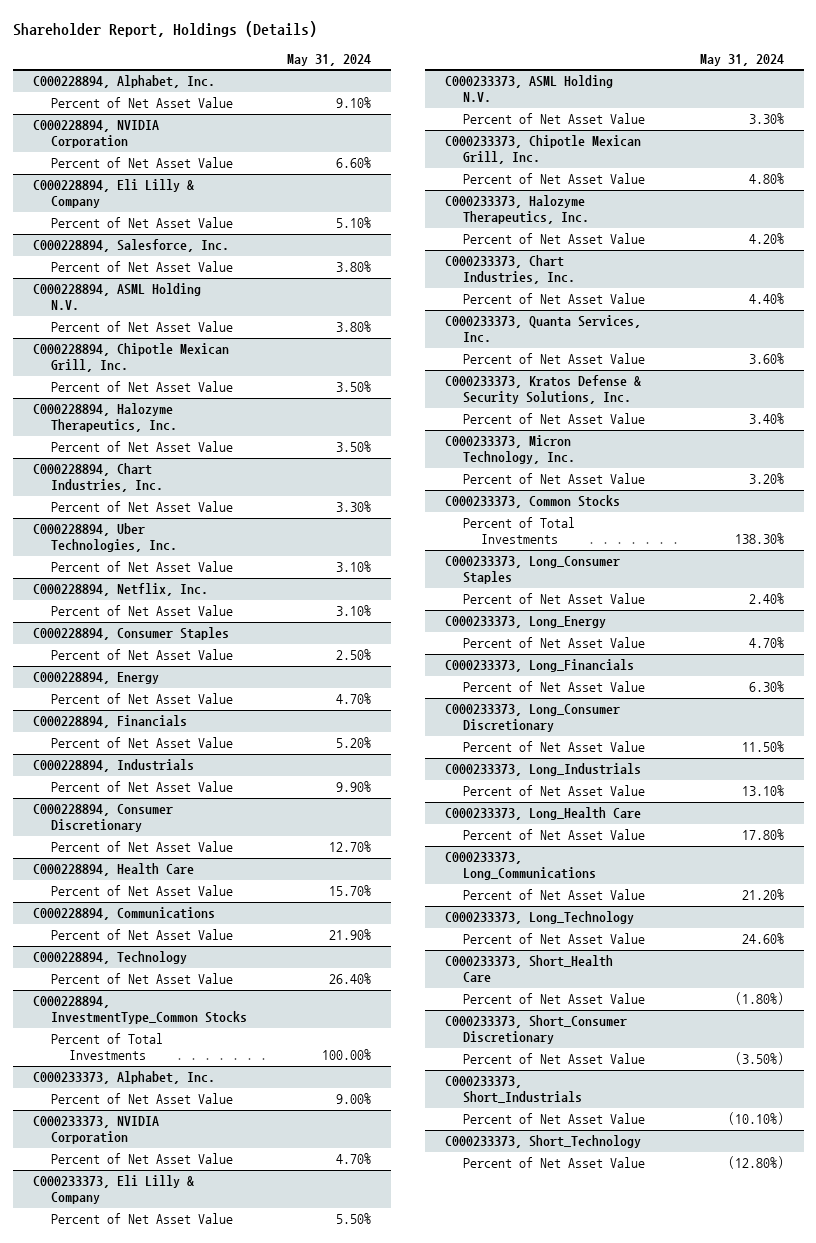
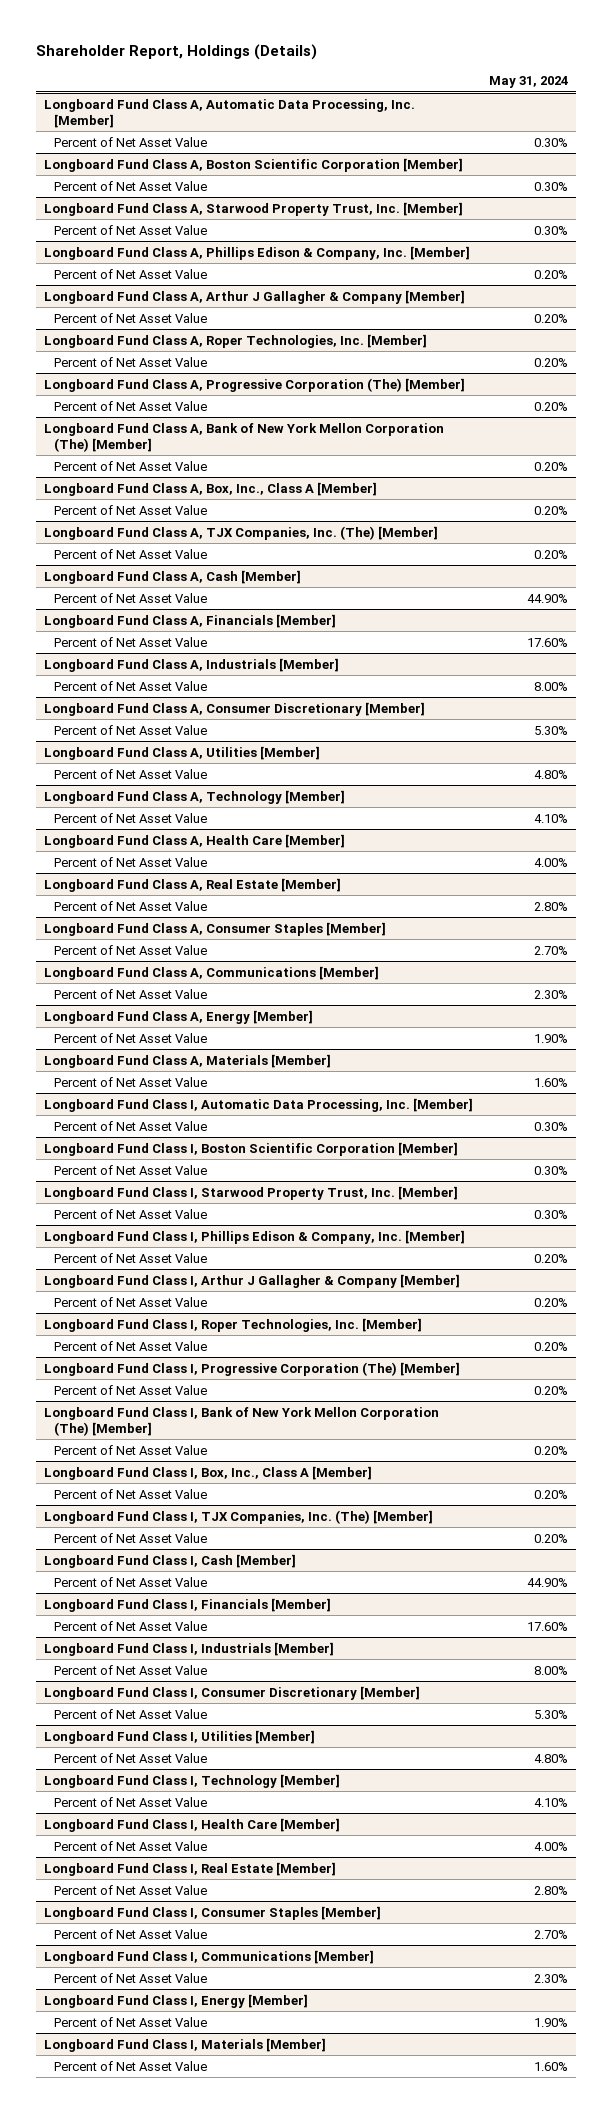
- C000228894, Alphabet, Inc.
- Percent of Net Asset Value | 9.10%
- C000228894, NVIDIA Corporation
- Percent of Net Asset Value | 6.60%
- C000228894, Eli Lilly & Company
- Percent of Net Asset Value | 5.10%
- C000228894, Salesforce, Inc.
- Percent of Net Asset Value | 3.80%
- C000228894, ASML Holding N.V.
- Percent of Net Asset Value | 3.80%
- C000228894, Chipotle Mexican Grill, Inc.
- Percent of Net Asset Value | 3.50%
- C000228894, Halozyme Therapeutics, Inc.
- Percent of Net Asset Value | 3.50%
- C000228894, Chart Industries, Inc.
- Percent of Net Asset Value | 3.30%
- C000228894, Uber Technologies, Inc.
- Percent of Net Asset Value | 3.10%
- C000228894, Netflix, Inc.
- Percent of Net Asset Value | 3.10%
- C000228894, Consumer Staples
- Percent of Net Asset Value | 2.50%
- C000228894, Energy
- Percent of Net Asset Value | 4.70%
- C000228894, Financials
- Percent of Net Asset Value | 5.20%
- C000228894, Industrials
- Percent of Net Asset Value | 9.90%
- C000228894, Consumer Discretionary
- Percent of Net Asset Value | 12.70%
- C000228894, Health Care
- Percent of Net Asset Value | 15.70%
- C000228894, Communications
- Percent of Net Asset Value | 21.90%
- C000228894, Technology
- Percent of Net Asset Value | 26.40%
- C000228894, InvestmentType_Common Stocks
- Percent of Total Investments | 100.00%
- C000233373, Alphabet, Inc.
- Percent of Net Asset Value | 9.00%
- C000233373, NVIDIA Corporation
- Percent of Net Asset Value | 4.70%
- C000233373, Eli Lilly & Company
- Percent of Net Asset Value | 5.50%
- C000233373, ASML Holding N.V.
- Percent of Net Asset Value | 3.30%
- C000233373, Chipotle Mexican Grill, Inc.
+ Longboard Fund Class A, Automatic Data Processing, Inc. [Member]
+ Percent of Net Asset Value | 0.30%
+ Longboard Fund Class A, Boston Scientific Corporation [Member]
+ Percent of Net Asset Value | 0.30%
+ Longboard Fund Class A, Starwood Property Trust, Inc. [Member]
+ Percent of Net Asset Value | 0.30%
+ Longboard Fund Class A, Phillips Edison & Company, Inc. [Member]
+ Percent of Net Asset Value | 0.20%
+ Longboard Fund Class A, Arthur J Gallagher & Company [Member]
+ Percent of Net Asset Value | 0.20%
+ Longboard Fund Class A, Roper Technologies, Inc. [Member]
+ Percent of Net Asset Value | 0.20%
+ Longboard Fund Class A, Progressive Corporation (The) [Member]
+ Percent of Net Asset Value | 0.20%
+ Longboard Fund Class A, Bank of New York Mellon Corporation (The) [Member]
+ Percent of Net Asset Value | 0.20%
+ Longboard Fund Class A, Box, Inc., Class A [Member]
+ Percent of Net Asset Value | 0.20%
+ Longboard Fund Class A, TJX Companies, Inc. (The) [Member]
+ Percent of Net Asset Value | 0.20%
+ Longboard Fund Class A, Cash [Member]
+ Percent of Net Asset Value | 44.90%
+ Longboard Fund Class A, Financials [Member]
+ Percent of Net Asset Value | 17.60%
+ Longboard Fund Class A, Industrials [Member]
+ Percent of Net Asset Value | 8.00%
+ Longboard Fund Class A, Consumer Discretionary [Member]
+ Percent of Net Asset Value | 5.30%
+ Longboard Fund Class A, Utilities [Member]
- C000233373, Halozyme Therapeutics, Inc.
- Percent of Net Asset Value | 4.20%
- C000233373, Chart Industries, Inc.
- Percent of Net Asset Value | 4.40%
- C000233373, Quanta Services, Inc.
- Percent of Net Asset Value | 3.60%
- C000233373, Kratos Defense & Security Solutions, Inc.
- Percent of Net Asset Value | 3.40%
- C000233373, Micron Technology, Inc.
- Percent of Net Asset Value | 3.20%
- C000233373, Common Stocks
- Percent of Total Investments | 138.30%
- C000233373, Long_Consumer Staples
- Percent of Net Asset Value | 2.40%
- C000233373, Long_Energy
- Percent of Net Asset Value | 4.70%
- C000233373, Long_Financials
- Percent of Net Asset Value | 6.30%
- C000233373, Long_Consumer Discretionary
- Percent of Net Asset Value | 11.50%
- C000233373, Long_Industrials
- Percent of Net Asset Value | 13.10%
- C000233373, Long_Health Care
- Percent of Net Asset Value | 17.80%
- C000233373, Long_Communications
- Percent of Net Asset Value | 21.20%
- C000233373, Long_Technology
- Percent of Net Asset Value | 24.60%
- C000233373, Short_Health Care
- Percent of Net Asset Value | (1.80%)
- C000233373, Short_Consumer Discretionary
- Percent of Net Asset Value | (3.50%)
- C000233373, Short_Industrials
- Percent of Net Asset Value | (10.10%)
- C000233373, Short_Technology
- Percent of Net Asset Value | (12.80%)
+ Longboard Fund Class A, Technology [Member]
+ Percent of Net Asset Value | 4.10%
+ Longboard Fund Class A, Health Care [Member]
+ Percent of Net Asset Value | 4.00%
+ Longboard Fund Class A, Real Estate [Member]
+ Percent of Net Asset Value | 2.80%
+ Longboard Fund Class A, Consumer Staples [Member]
+ Percent of Net Asset Value | 2.70%
+ Longboard Fund Class A, Communications [Member]
+ Percent of Net Asset Value | 2.30%
+ Longboard Fund Class A, Energy [Member]
+ Percent of Net Asset Value | 1.90%
+ Longboard Fund Class A, Materials [Member]
+ Percent of Net Asset Value | 1.60%
+ Longboard Fund Class I, Automatic Data Processing, Inc. [Member]
+ Percent of Net Asset Value | 0.30%
+ Longboard Fund Class I, Boston Scientific Corporation [Member]
+ Percent of Net Asset Value | 0.30%
+ Longboard Fund Class I, Starwood Property Trust, Inc. [Member]
+ Percent of Net Asset Value | 0.30%
+ Longboard Fund Class I, Phillips Edison & Company, Inc. [Member]
+ Percent of Net Asset Value | 0.20%
+ Longboard Fund Class I, Arthur J Gallagher & Company [Member]
+ Percent of Net Asset Value | 0.20%
+ Longboard Fund Class I, Roper Technologies, Inc. [Member]
+ Percent of Net Asset Value | 0.20%
+ Longboard Fund Class I, Progressive Corporation (The) [Member]
+ Percent of Net Asset Value | 0.20%
+ Longboard Fund Class I, Bank of New York Mellon Corporation (The) [Member]
+ Percent of Net Asset Value | 0.20%
+ Longboard Fund Class I, Box, Inc., Class A [Member]
+ Percent of Net Asset Value | 0.20%
+ Longboard Fund Class I, TJX Companies, Inc. (The) [Member]
+ Percent of Net Asset Value | 0.20%
+ Longboard Fund Class I, Cash [Member]
+ Percent of Net Asset Value | 44.90%
+ Longboard Fund Class I, Financials [Member]
+ Percent of Net Asset Value | 17.60%
+ Longboard Fund Class I, Industrials [Member]
+ Percent of Net Asset Value | 8.00%
+ Longboard Fund Class I, Consumer Discretionary [Member]
+ Percent of Net Asset Value | 5.30%
+ Longboard Fund Class I, Utilities [Member]
+ Percent of Net Asset Value | 4.80%
+ Longboard Fund Class I, Technology [Member]
+ Percent of Net Asset Value | 4.10%
+ Longboard Fund Class I, Health Care [Member]
+ Percent of Net Asset Value | 4.00%
+ Longboard Fund Class I, Real Estate [Member]
+ Percent of Net Asset Value | 2.80%
+ Longboard Fund Class I, Consumer Staples [Member]
+ Percent of Net Asset Value | 2.70%
+ Longboard Fund Class I, Communications [Member]
+ Percent of Net Asset Value | 2.30%
+ Longboard Fund Class I, Energy [Member]
+ Percent of Net Asset Value | 1.90%
+ Longboard Fund Class I, Materials [Member]
+ Percent of Net Asset Value | 1.60%

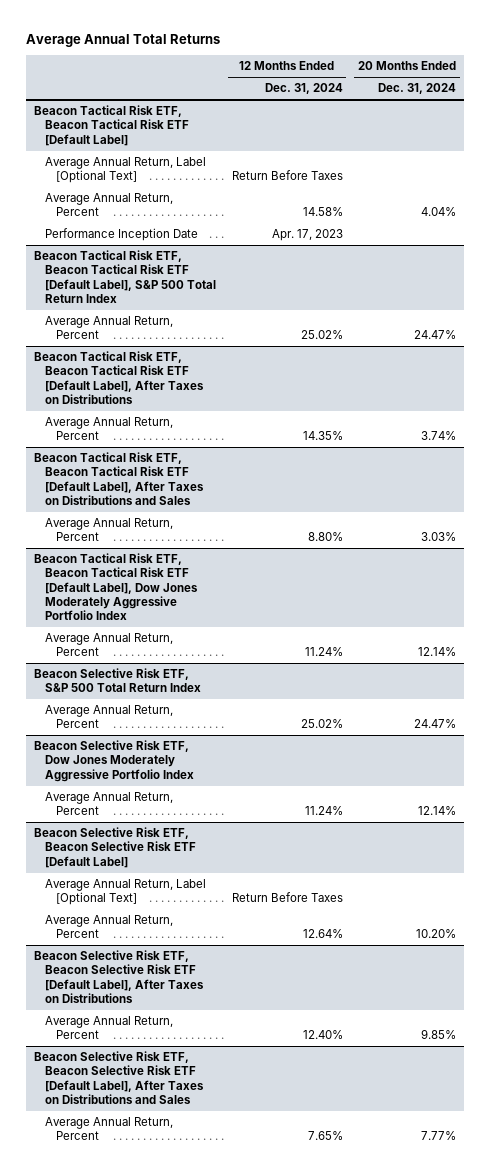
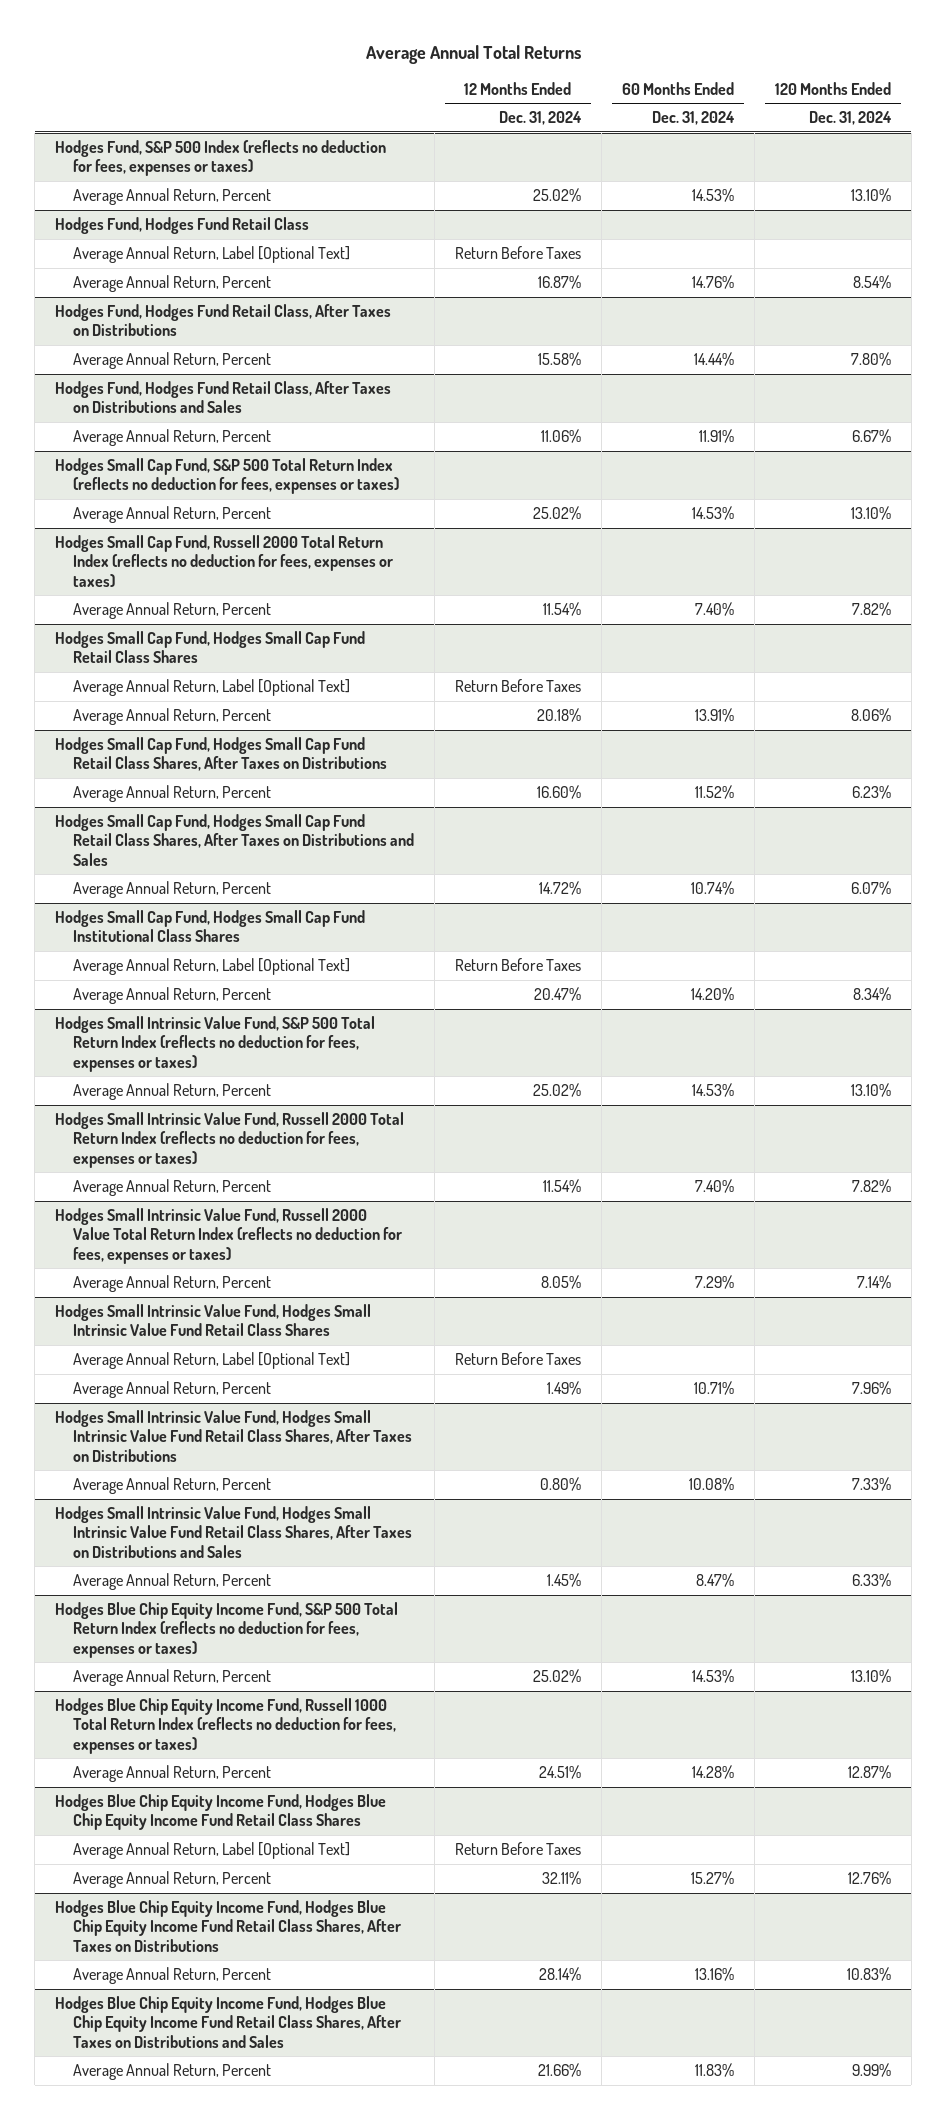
- | 12 Months Ended Dec. 31, 2024 | 20 Months Ended Dec. 31, 2024
+ | 12 Months Ended Dec. 31, 2024 | 60 Months Ended Dec. 31, 2024 | 120 Months Ended Dec. 31, 2024
- Beacon Tactical Risk ETF, Beacon Tactical Risk ETF [Default Label]
+ Hodges Fund, S&P 500 Index (reflects no deduction for fees, expenses or taxes)
+ Average Annual Return, Percent | 25.02% | 14.53% | 13.10%
+ Hodges Fund, Hodges Fund Retail Class
- Average Annual Return, Percent | 14.58% | 4.04%
- Performance Inception Date | Apr. 17, 2023 |
- Beacon Tactical Risk ETF, Beacon Tactical Risk ETF [Default Label], S&P 500 Total Return Index
+ Average Annual Return, Percent | 16.87% | 14.76% | 8.54%
+ Hodges Fund, Hodges Fund Retail Class, After Taxes on Distributions
+ Average Annual Return, Percent | 15.58% | 14.44% | 7.80%
+ Hodges Fund, Hodges Fund Retail Class, After Taxes on Distributions and Sales
+ Average Annual Return, Percent | 11.06% | 11.91% | 6.67%
+ Hodges Small Cap Fund, S&P 500 Total Return Index (reflects no deduction for fees, expenses or taxes)
- Beacon Tactical Risk ETF, Beacon Tactical Risk ETF [Default Label], After Taxes on Distributions
- Average Annual Return, Percent | 14.35% | 3.74%
- Beacon Tactical Risk ETF, Beacon Tactical Risk ETF [Default Label], After Taxes on Distributions and Sales
- Average Annual Return, Percent | 8.80% | 3.03%
- Beacon Tactical Risk ETF, Beacon Tactical Risk ETF [Default Label], Dow Jones Moderately Aggressive Portfolio Index
- Average Annual Return, Percent | 11.24% | 12.14%
- Beacon Selective Risk ETF, S&P 500 Total Return Index
+ Hodges Small Cap Fund, Russell 2000 Total Return Index (reflects no deduction for fees, expenses or taxes)
+ Average Annual Return, Percent | 11.54% | 7.40% | 7.82%
+ Hodges Small Cap Fund, Hodges Small Cap Fund Retail Class Shares
+ Average Annual Return, Label [Optional Text] | Return Before Taxes | |
+ Average Annual Return, Percent | 20.18% | 13.91% | 8.06%
+ Hodges Small Cap Fund, Hodges Small Cap Fund Retail Class Shares, After Taxes on Distributions
+ Average Annual Return, Percent | 16.60% | 11.52% | 6.23%
+ Hodges Small Cap Fund, Hodges Small Cap Fund Retail Class Shares, After Taxes on Distributions and Sales
+ Average Annual Return, Percent | 14.72% | 10.74% | 6.07%
+ Hodges Small Cap Fund, Hodges Small Cap Fund Institutional Class Shares
+ Average Annual Return, Label [Optional Text] | Return Before Taxes | |
+ Average Annual Return, Percent | 20.47% | 14.20% | 8.34%
+ Hodges Small Intrinsic Value Fund, S&P 500 Total Return Index (reflects no deduction for fees, expenses or taxes)
- Beacon Selective Risk ETF, Dow Jones Moderately Aggressive Portfolio Index
- Average Annual Return, Percent | 11.24% | 12.14%
- Beacon Selective Risk ETF, Beacon Selective Risk ETF [Default Label]
+ Hodges Small Intrinsic Value Fund, Russell 2000 Total Return Index (reflects no deduction for fees, expenses or taxes)
+ Average Annual Return, Percent | 11.54% | 7.40% | 7.82%
+ Hodges Small Intrinsic Value Fund, Russell 2000 Value Total Return Index (reflects no deduction for fees, expenses or taxes)
+ Average Annual Return, Percent | 8.05% | 7.29% | 7.14%
+ Hodges Small Intrinsic Value Fund, Hodges Small Intrinsic Value Fund Retail Class Shares
- Average Annual Return, Percent | 12.64% | 10.20%
- Beacon Selective Risk ETF, Beacon Selective Risk ETF [Default Label], After Taxes on Distributions
- Average Annual Return, Percent | 12.40% | 9.85%
- Beacon Selective Risk ETF, Beacon Selective Risk ETF [Default Label], After Taxes on Distributions and Sales
- Average Annual Return, Percent | 7.65% | 7.77%
+ Average Annual Return, Percent | 1.49% | 10.71% | 7.96%
+ Hodges Small Intrinsic Value Fund, Hodges Small Intrinsic Value Fund Retail Class Shares, After Taxes on Distributions
+ Average Annual Return, Percent | 0.80% | 10.08% | 7.33%
+ Hodges Small Intrinsic Value Fund, Hodges Small Intrinsic Value Fund Retail Class Shares, After Taxes on Distributions and Sales
+ Average Annual Return, Percent | 1.45% | 8.47% | 6.33%
+ Hodges Blue Chip Equity Income Fund, S&P 500 Total Return Index (reflects no deduction for fees, expenses or taxes)
+ Average Annual Return, Percent | 25.02% | 14.53% | 13.10%
+ Hodges Blue Chip Equity Income Fund, Russell 1000 Total Return Index (reflects no deduction for fees, expenses or taxes)
+ Average Annual Return, Percent | 24.51% | 14.28% | 12.87%
+ Hodges Blue Chip Equity Income Fund, Hodges Blue Chip Equity Income Fund Retail Class Shares
+ Average Annual Return, Label [Optional Text] | Return Before Taxes | |
+ Average Annual Return, Percent | 32.11% | 15.27% | 12.76%
+ Hodges Blue Chip Equity Income Fund, Hodges Blue Chip Equity Income Fund Retail Class Shares, After Taxes on Distributions
+ Average Annual Return, Percent | 28.14% | 13.16% | 10.83%
+ Hodges Blue Chip Equity Income Fund, Hodges Blue Chip Equity Income Fund Retail Class Shares, After Taxes on Distributions and Sales
+ Average Annual Return, Percent | 21.66% | 11.83% | 9.99%

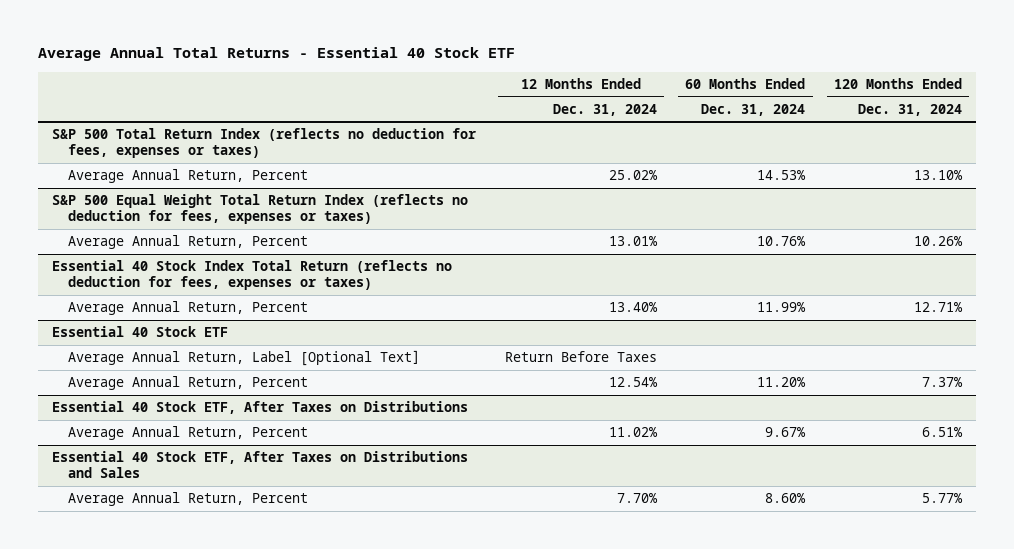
- Average Annual Total Returns
+ Average Annual Total Returns - Essential 40 Stock ETF
- Hodges Fund, S&P 500 Index (reflects no deduction for fees, expenses or taxes)
- Average Annual Return, Percent | 25.02% | 14.53% | 13.10%
- Hodges Fund, Hodges Fund Retail Class
- Average Annual Return, Label [Optional Text] | Return Before Taxes | |
- Average Annual Return, Percent | 16.87% | 14.76% | 8.54%
- Hodges Fund, Hodges Fund Retail Class, After Taxes on Distributions
- Average Annual Return, Percent | 15.58% | 14.44% | 7.80%
- Hodges Fund, Hodges Fund Retail Class, After Taxes on Distributions and Sales
- Average Annual Return, Percent | 11.06% | 11.91% | 6.67%
- Hodges Small Cap Fund, S&P 500 Total Return Index (reflects no deduction for fees, expenses or taxes)
- Average Annual Return, Percent | 25.02% | 14.53% | 13.10%
- Hodges Small Cap Fund, Russell 2000 Total Return Index (reflects no deduction for fees, expenses or taxes)
- Average Annual Return, Percent | 11.54% | 7.40% | 7.82%
- Hodges Small Cap Fund, Hodges Small Cap Fund Retail Class Shares
- Average Annual Return, Label [Optional Text] | Return Before Taxes | |
- Average Annual Return, Percent | 20.18% | 13.91% | 8.06%
- Hodges Small Cap Fund, Hodges Small Cap Fund Retail Class Shares, After Taxes on Distributions
- Average Annual Return, Percent | 16.60% | 11.52% | 6.23%
- Hodges Small Cap Fund, Hodges Small Cap Fund Retail Class Shares, After Taxes on Distributions and Sales
- Average Annual Return, Percent | 14.72% | 10.74% | 6.07%
- Hodges Small Cap Fund, Hodges Small Cap Fund Institutional Class Shares
- Average Annual Return, Label [Optional Text] | Return Before Taxes | |
- Average Annual Return, Percent | 20.47% | 14.20% | 8.34%
- Hodges Small Intrinsic Value Fund, S&P 500 Total Return Index (reflects no deduction for fees, expenses or taxes)
- Average Annual Return, Percent | 25.02% | 14.53% | 13.10%
- Hodges Small Intrinsic Value Fund, Russell 2000 Total Return Index (reflects no deduction for fees, expenses or taxes)
- Average Annual Return, Percent | 11.54% | 7.40% | 7.82%
- Hodges Small Intrinsic Value Fund, Russell 2000 Value Total Return Index (reflects no deduction for fees, expenses or taxes)
- Average Annual Return, Percent | 8.05% | 7.29% | 7.14%
- Hodges Small Intrinsic Value Fund, Hodges Small Intrinsic Value Fund Retail Class Shares
- Average Annual Return, Label [Optional Text] | Return Before Taxes | |
- Average Annual Return, Percent | 1.49% | 10.71% | 7.96%
- Hodges Small Intrinsic Value Fund, Hodges Small Intrinsic Value Fund Retail Class Shares, After Taxes on Distributions
- Average Annual Return, Percent | 0.80% | 10.08% | 7.33%
- Hodges Small Intrinsic Value Fund, Hodges Small Intrinsic Value Fund Retail Class Shares, After Taxes on Distributions and Sales
- Average Annual Return, Percent | 1.45% | 8.47% | 6.33%
- Hodges Blue Chip Equity Income Fund, S&P 500 Total Return Index (reflects no deduction for fees, expenses or taxes)
+ S&P 500 Total Return Index (reflects no deduction for fees, expenses or taxes)
- Hodges Blue Chip Equity Income Fund, Russell 1000 Total Return Index (reflects no deduction for fees, expenses or taxes)
- Average Annual Return, Percent | 24.51% | 14.28% | 12.87%
- Hodges Blue Chip Equity Income Fund, Hodges Blue Chip Equity Income Fund Retail Class Shares
+ S&P 500 Equal Weight Total Return Index (reflects no deduction for fees, expenses or taxes)
+ Average Annual Return, Percent | 13.01% | 10.76% | 10.26%
+ Essential 40 Stock Index Total Return (reflects no deduction for fees, expenses or taxes)
+ Average Annual Return, Percent | 13.40% | 11.99% | 12.71%
+ Essential 40 Stock ETF
- Average Annual Return, Percent | 32.11% | 15.27% | 12.76%
- Hodges Blue Chip Equity Income Fund, Hodges Blue Chip Equity Income Fund Retail Class Shares, After Taxes on Distributions
- Average Annual Return, Percent | 28.14% | 13.16% | 10.83%
- Hodges Blue Chip Equity Income Fund, Hodges Blue Chip Equity Income Fund Retail Class Shares, After Taxes on Distributions and Sales
- Average Annual Return, Percent | 21.66% | 11.83% | 9.99%
+ Average Annual Return, Percent | 12.54% | 11.20% | 7.37%
+ Essential 40 Stock ETF, After Taxes on Distributions
+ Average Annual Return, Percent | 11.02% | 9.67% | 6.51%
+ Essential 40 Stock ETF, After Taxes on Distributions and Sales
+ Average Annual Return, Percent | 7.70% | 8.60% | 5.77%

